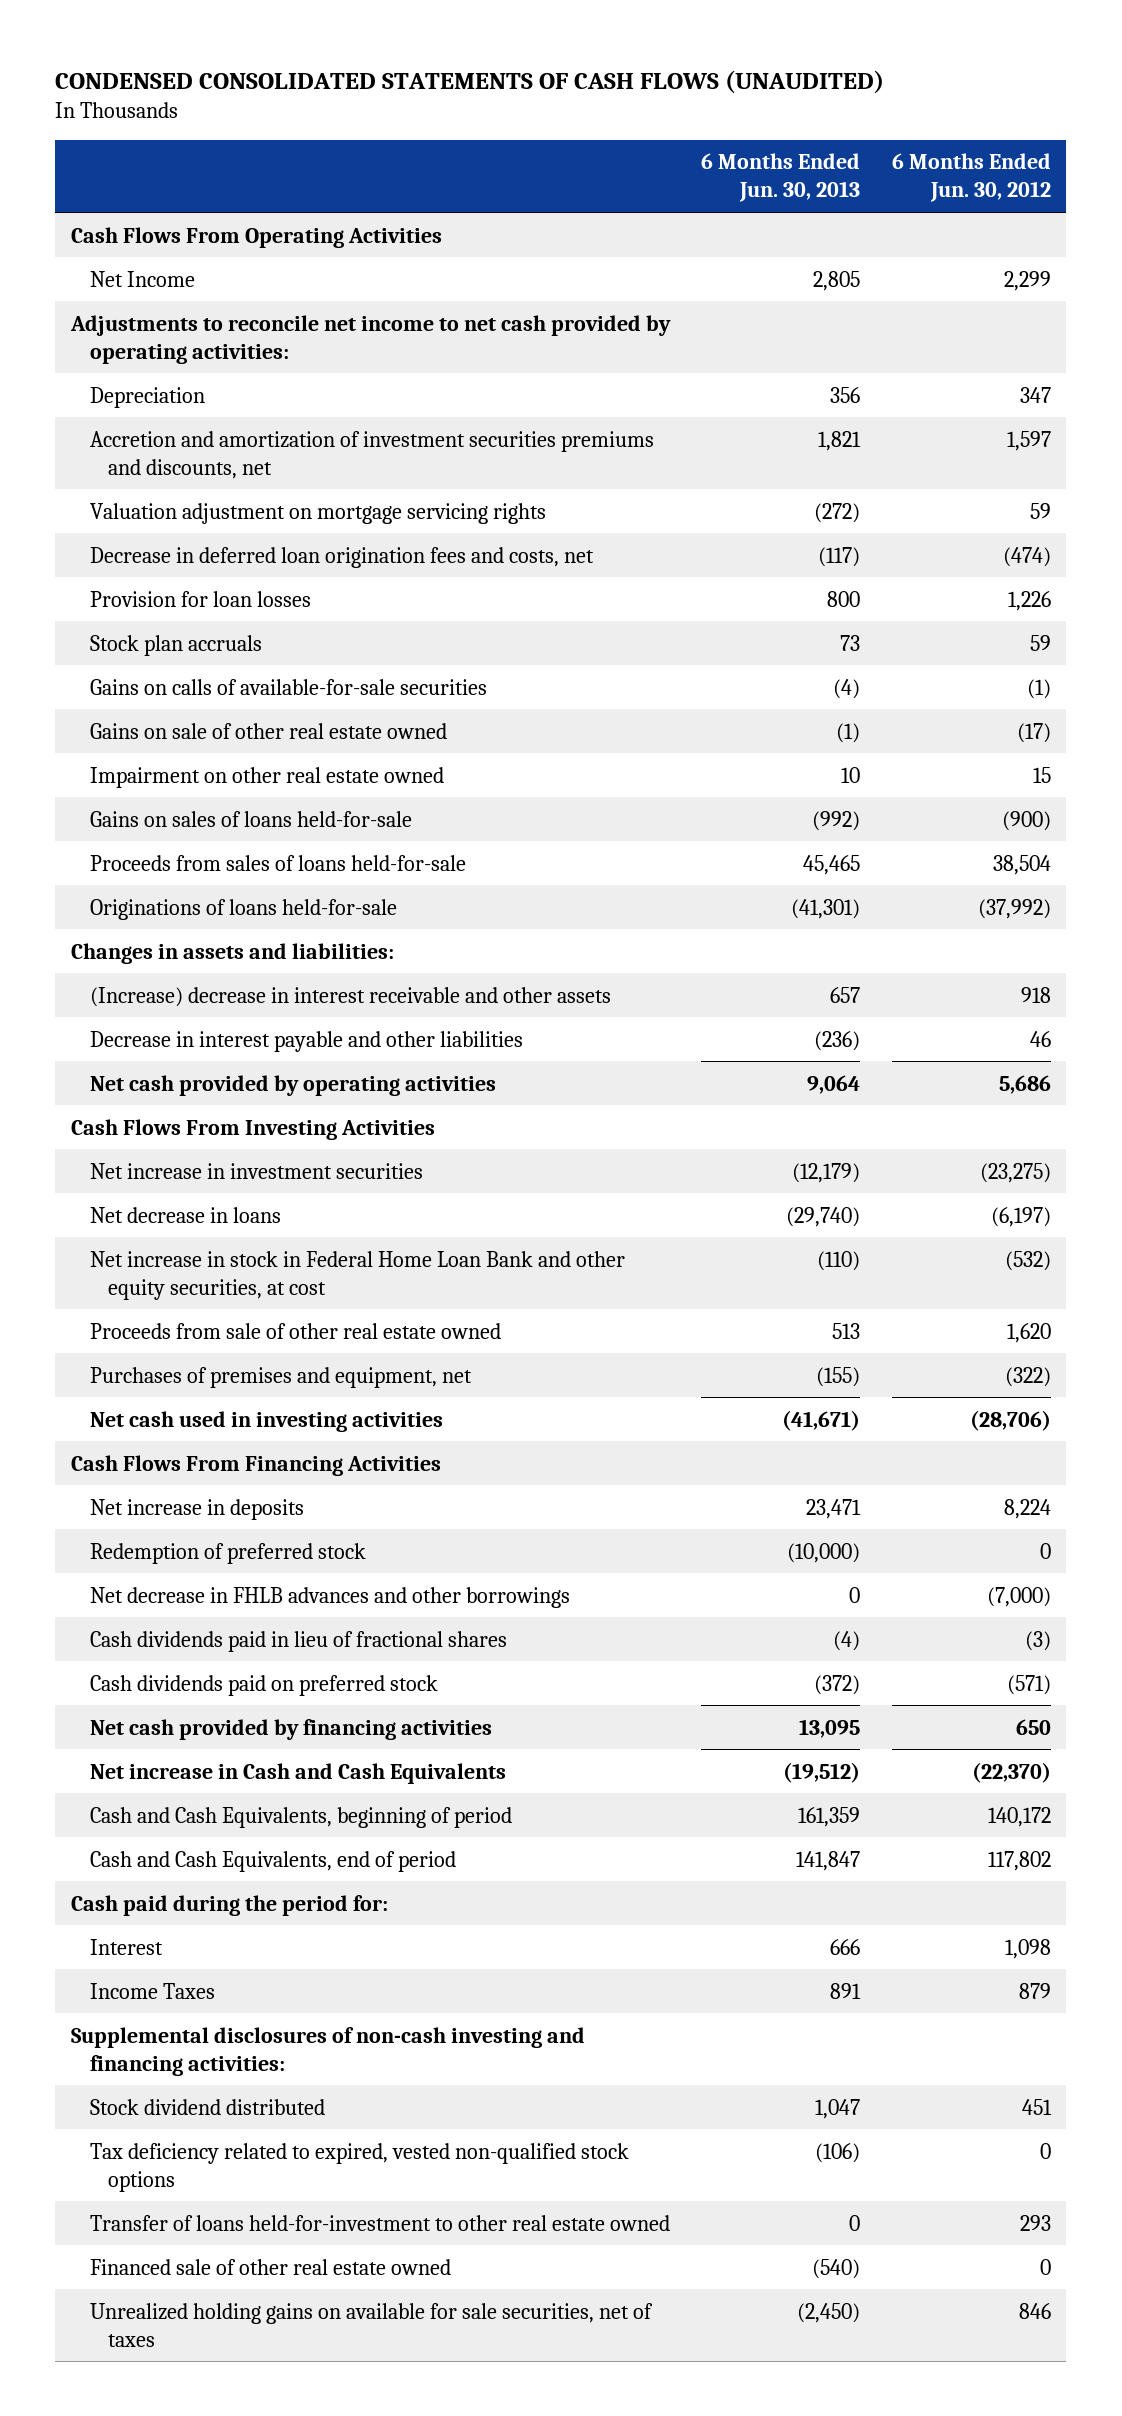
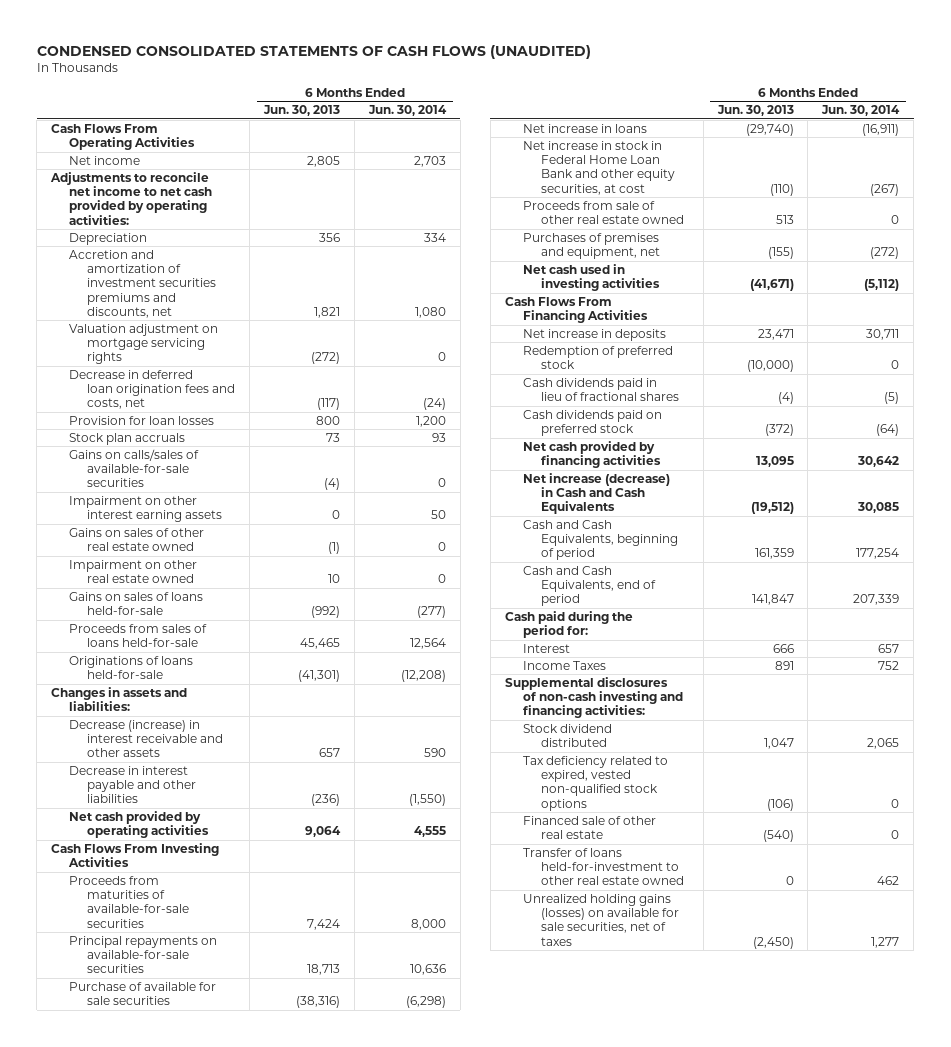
- | 6 Months Ended Jun. 30, 2013 | 6 Months Ended Jun. 30, 2012
+ | 6 Months Ended Jun. 30, 2013 | 6 Months Ended Jun. 30, 2014
- Net Income | 2,805 | 2,299
+ Net income | 2,805 | 2,703
- Gains on calls of available-for-sale securities | (4) | (1)
- Gains on sale of other real estate owned | (1) | (17)
+ Gains on calls/sales of available-for-sale securities | (4) | 0
+ Impairment on other interest earning assets | 0 | 50
+ Gains on sales of other real estate owned | (1) | 0
- (Increase) decrease in interest receivable and other assets | 657 | 918
+ Decrease (increase) in interest receivable and other assets | 657 | 590
- Net increase in investment securities | (12,179) | (23,275)
- Net decrease in loans | (29,740) | (6,197)
+ Proceeds from maturities of available-for-sale securities | 7,424 | 8,000
+ Principal repayments on available-for-sale securities | 18,713 | 10,636
+ Purchase of available for sale securities | (38,316) | (6,298)
+ Net increase in loans | (29,740) | (16,911)
- Net decrease in FHLB advances and other borrowings | 0 | (7,000)
- Net increase in Cash and Cash Equivalents | (19,512) | (22,370)
+ Net increase (decrease) in Cash and Cash Equivalents | (19,512) | 30,085
+ Financed sale of other real estate | (540) | 0
- Financed sale of other real estate owned | (540) | 0
- Unrealized holding gains on available for sale securities, net of taxes | (2,450) | 846
+ Unrealized holding gains (losses) on available for sale securities, net of taxes | (2,450) | 1,277

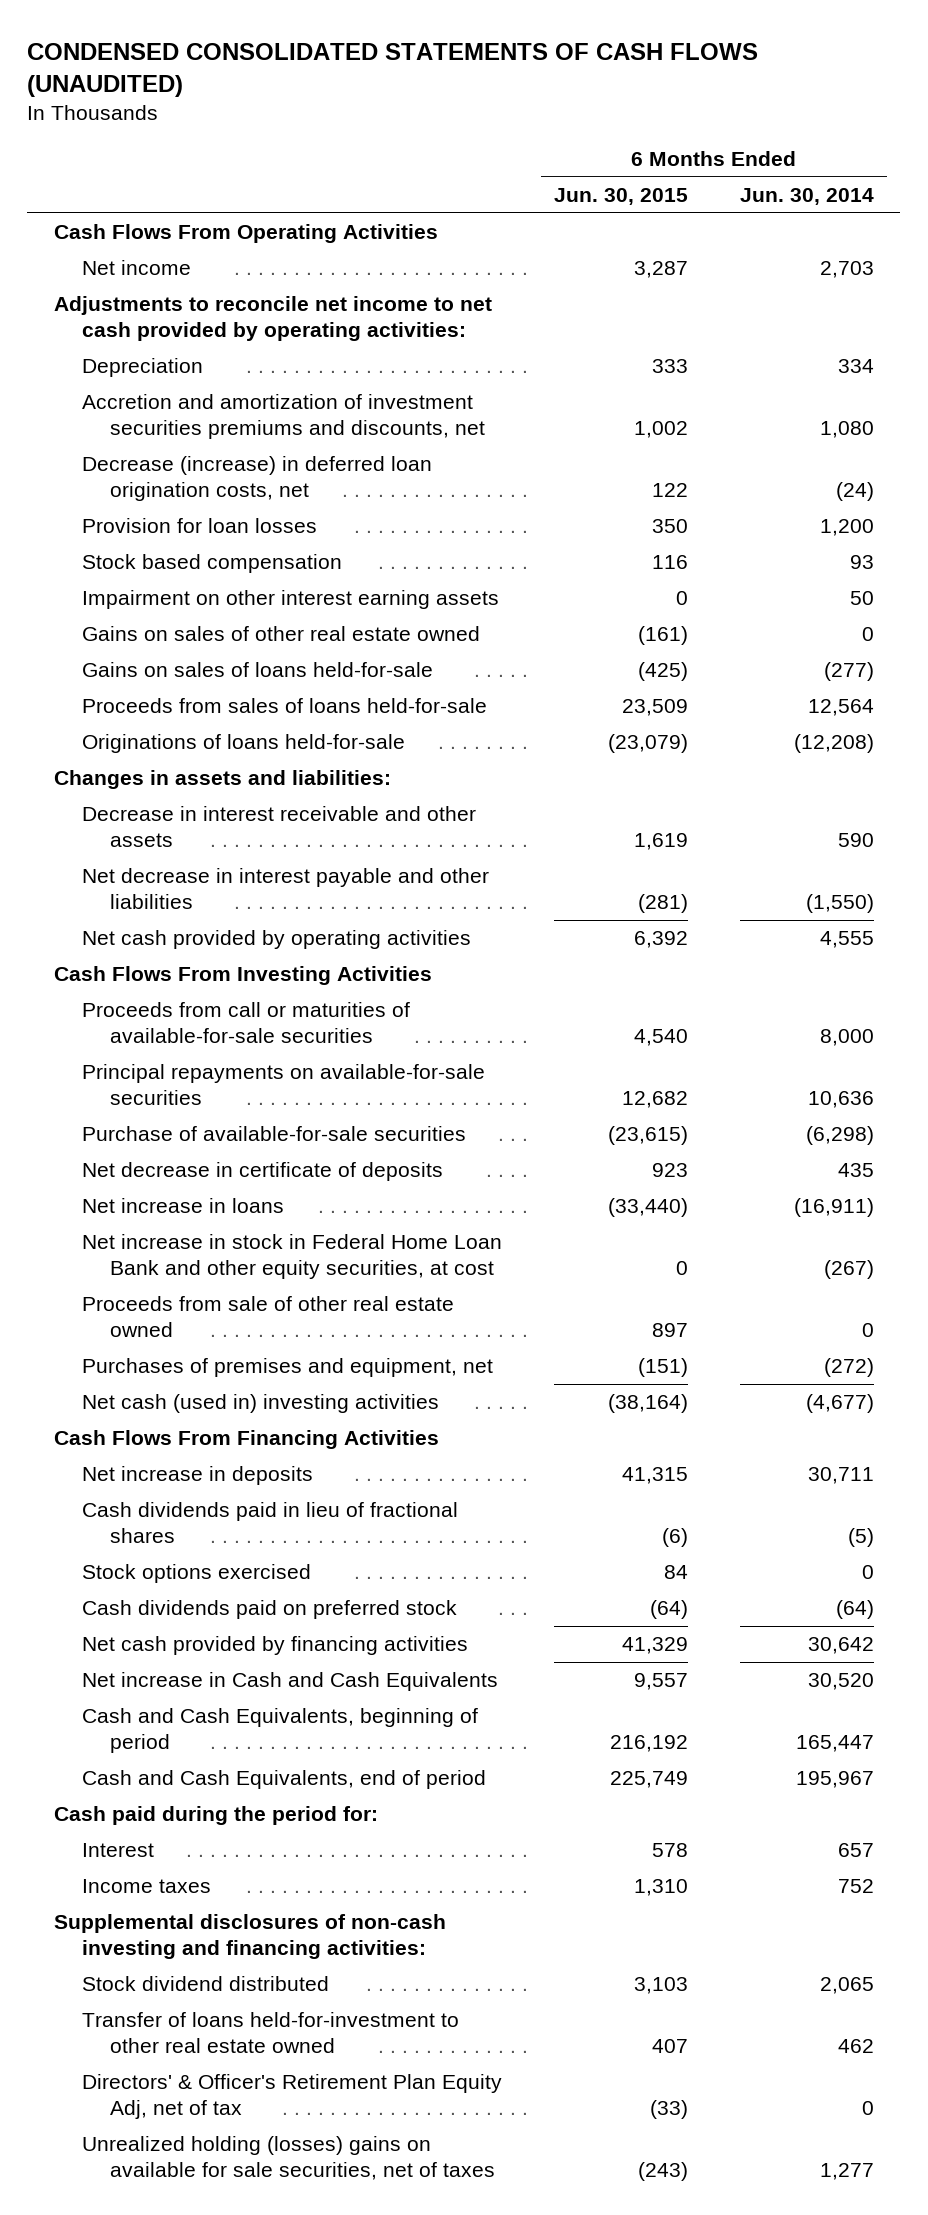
- | 6 Months Ended Jun. 30, 2013 | 6 Months Ended Jun. 30, 2014
+ | 6 Months Ended Jun. 30, 2015 | 6 Months Ended Jun. 30, 2014
- Valuation adjustment on mortgage servicing rights | (272) | 0
- Decrease in deferred loan origination fees and costs, net | (117) | (24)
+ Decrease (increase) in deferred loan origination costs, net | 122 | (24)
- Stock plan accruals | 73 | 93
- Gains on calls/sales of available-for-sale securities | (4) | 0
+ Stock based compensation | 116 | 93
- Impairment on other real estate owned | 10 | 0
- Decrease (increase) in interest receivable and other assets | 657 | 590
- Decrease in interest payable and other liabilities | (236) | (1,550)
+ Decrease in interest receivable and other assets | 1,619 | 590
+ Net decrease in interest payable and other liabilities | (281) | (1,550)
- Proceeds from maturities of available-for-sale securities | 7,424 | 8,000
+ Proceeds from call or maturities of available-for-sale securities | 4,540 | 8,000
- Purchase of available for sale securities | (38,316) | (6,298)
+ Purchase of available-for-sale securities | (23,615) | (6,298)
+ Net decrease in certificate of deposits | 923 | 435
- Net cash used in investing activities | (41,671) | (5,112)
+ Net cash (used in) investing activities | (38,164) | (4,677)
- Redemption of preferred stock | (10,000) | 0
+ Stock options exercised | 84 | 0
- Net increase (decrease) in Cash and Cash Equivalents | (19,512) | 30,085
- Cash and Cash Equivalents, beginning of period | 161,359 | 177,254
- Cash and Cash Equivalents, end of period | 141,847 | 207,339
+ Net increase in Cash and Cash Equivalents | 9,557 | 30,520
+ Cash and Cash Equivalents, beginning of period | 216,192 | 165,447
+ Cash and Cash Equivalents, end of period | 225,749 | 195,967
- Income Taxes | 891 | 752
+ Income taxes | 1,310 | 752
- Tax deficiency related to expired, vested non-qualified stock options | (106) | 0
- Financed sale of other real estate | (540) | 0
- Unrealized holding gains (losses) on available for sale securities, net of taxes | (2,450) | 1,277
+ Directors' & Officer's Retirement Plan Equity Adj, net of tax | (33) | 0
+ Unrealized holding (losses) gains on available for sale securities, net of taxes | (243) | 1,277

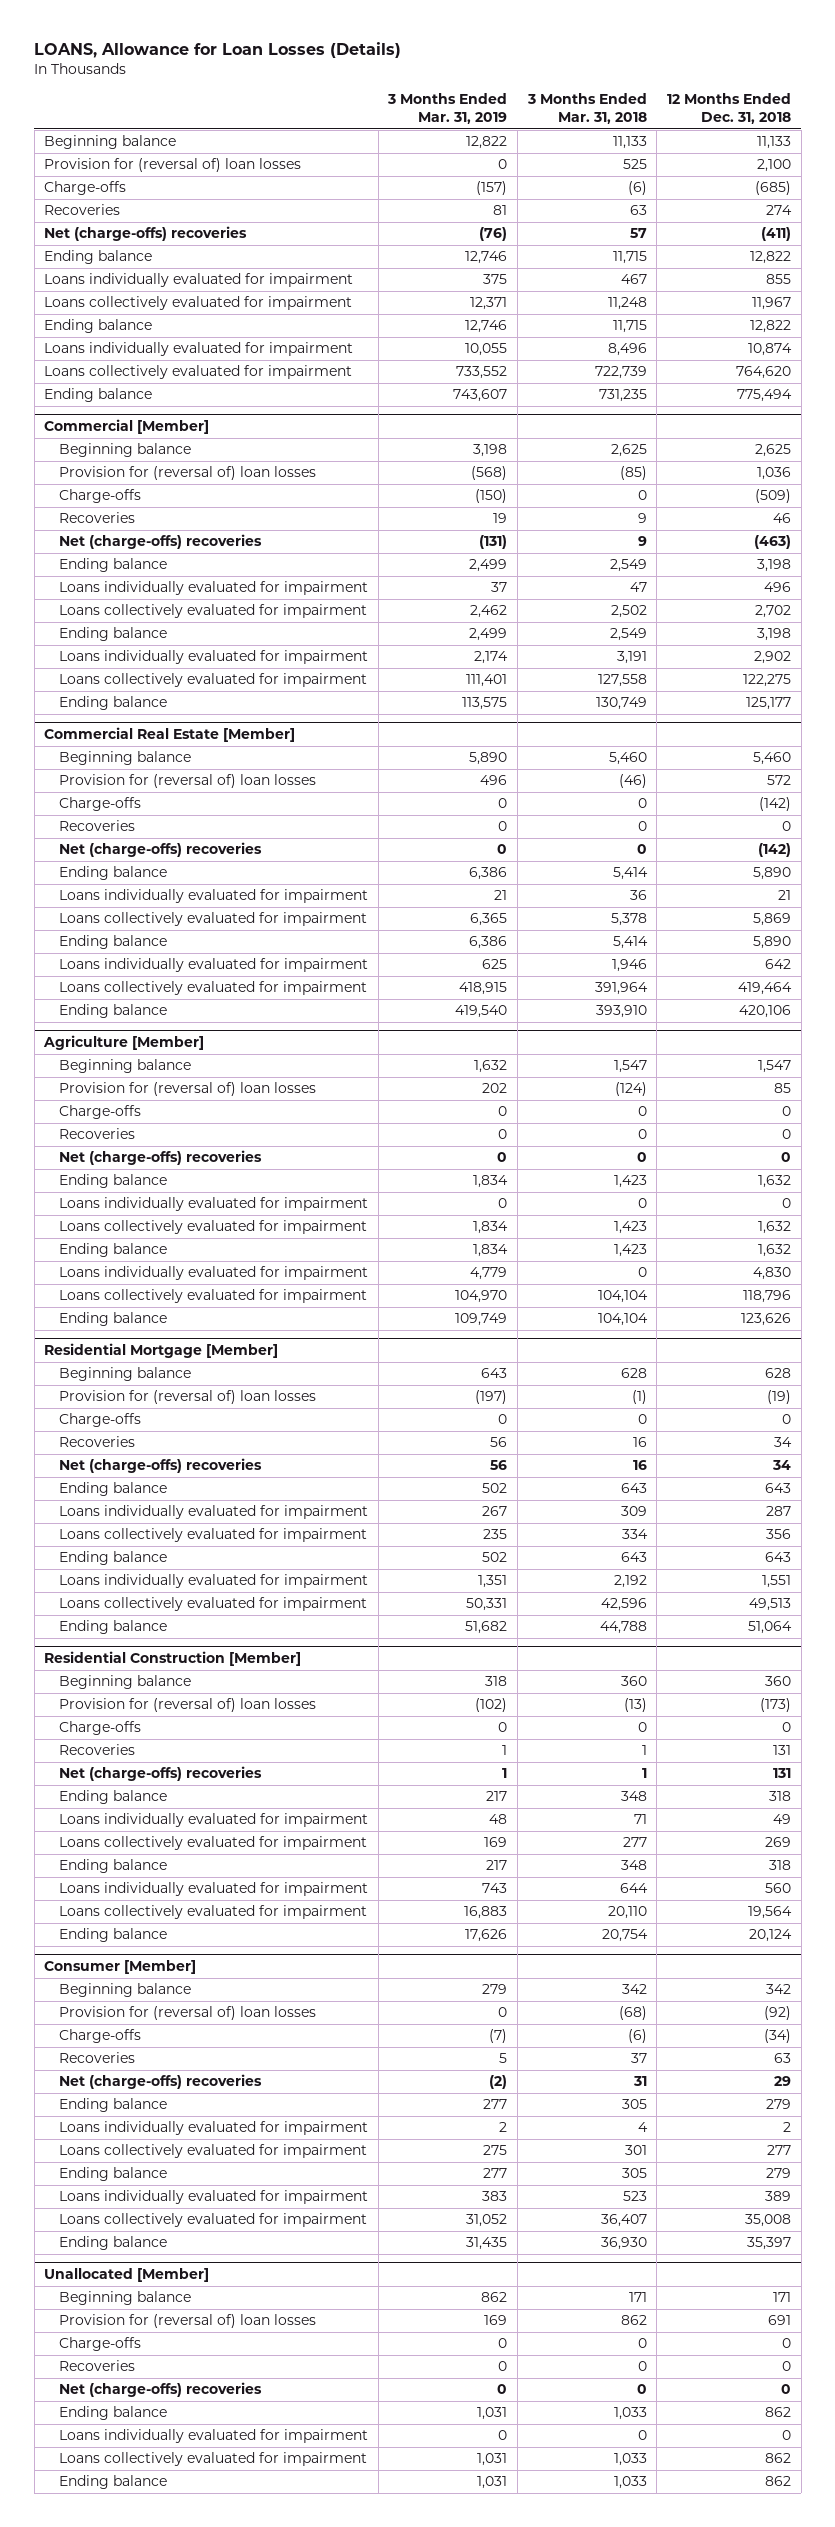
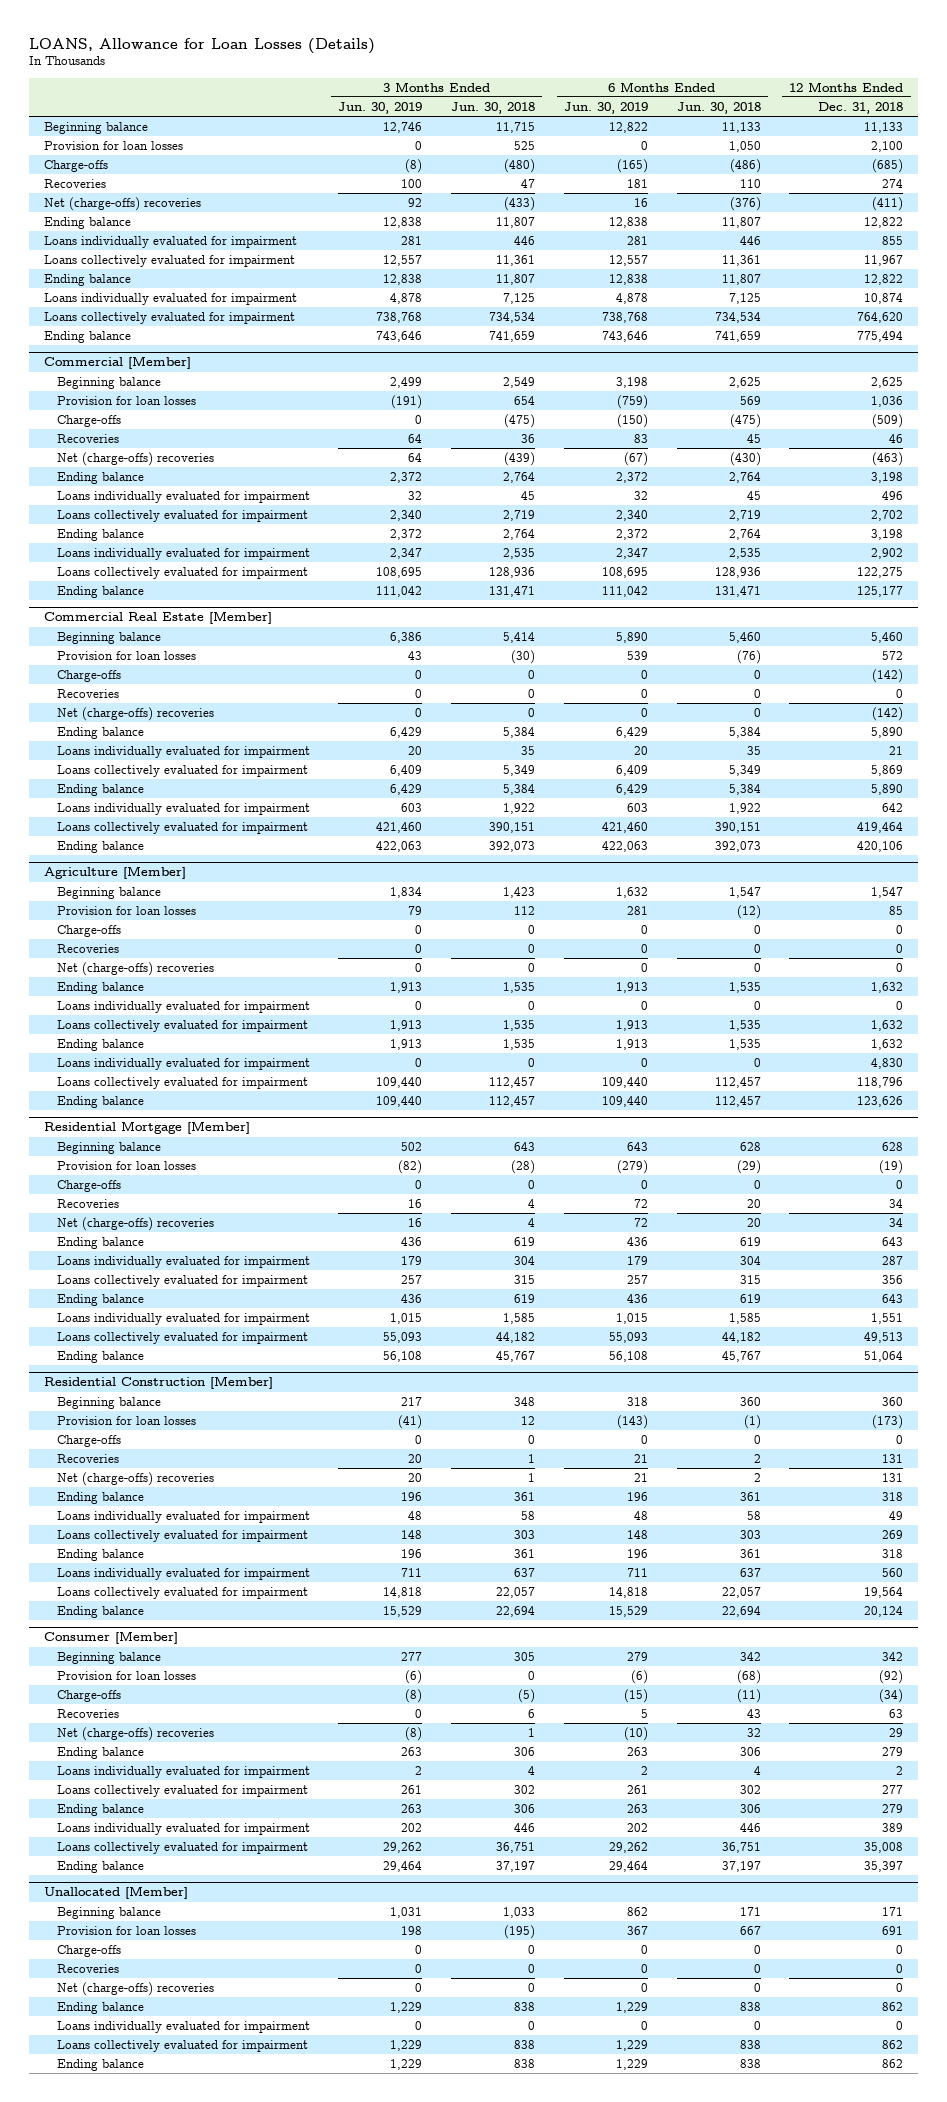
- | 3 Months Ended Mar. 31, 2019 | 3 Months Ended Mar. 31, 2018 | 12 Months Ended Dec. 31, 2018
+ | 3 Months Ended Jun. 30, 2019 | 3 Months Ended Jun. 30, 2018 | 6 Months Ended Jun. 30, 2019 | 6 Months Ended Jun. 30, 2018 | 12 Months Ended Dec. 31, 2018
- Provision for (reversal of) loan losses | 0 | 525 | 2,100
+ Provision for loan losses | 0 | 525 | 0 | 1,050 | 2,100
@ Commercial [Member]
- Provision for (reversal of) loan losses | (568) | (85) | 1,036
+ Provision for loan losses | (191) | 654 | (759) | 569 | 1,036
@ Commercial Real Estate [Member]
- Provision for (reversal of) loan losses | 496 | (46) | 572
+ Provision for loan losses | 43 | (30) | 539 | (76) | 572
@ Agriculture [Member]
- Provision for (reversal of) loan losses | 202 | (124) | 85
+ Provision for loan losses | 79 | 112 | 281 | (12) | 85
@ Residential Mortgage [Member]
- Provision for (reversal of) loan losses | (197) | (1) | (19)
+ Provision for loan losses | (82) | (28) | (279) | (29) | (19)
@ Residential Construction [Member]
- Provision for (reversal of) loan losses | (102) | (13) | (173)
+ Provision for loan losses | (41) | 12 | (143) | (1) | (173)
@ Consumer [Member]
- Provision for (reversal of) loan losses | 0 | (68) | (92)
+ Provision for loan losses | (6) | 0 | (6) | (68) | (92)
@ Unallocated [Member]
- Provision for (reversal of) loan losses | 169 | 862 | 691
+ Provision for loan losses | 198 | (195) | 367 | 667 | 691

